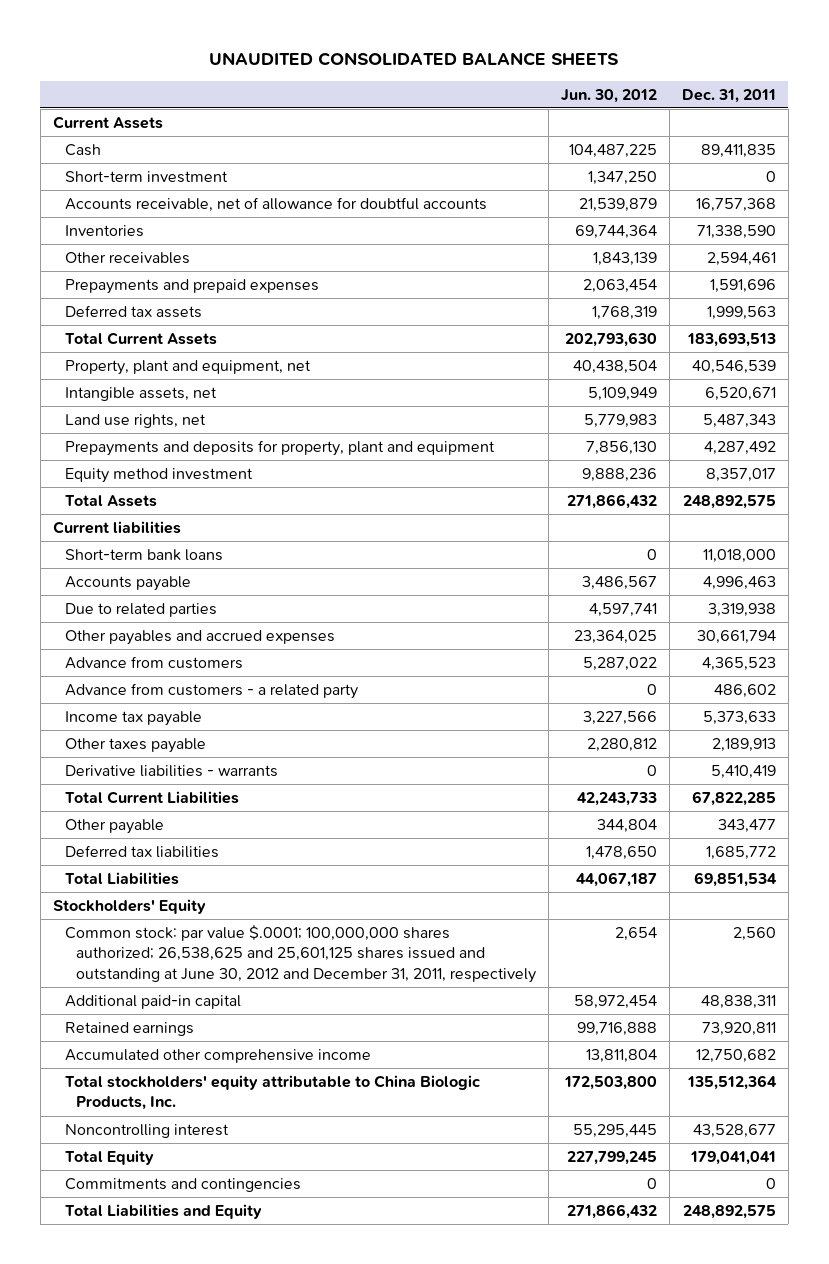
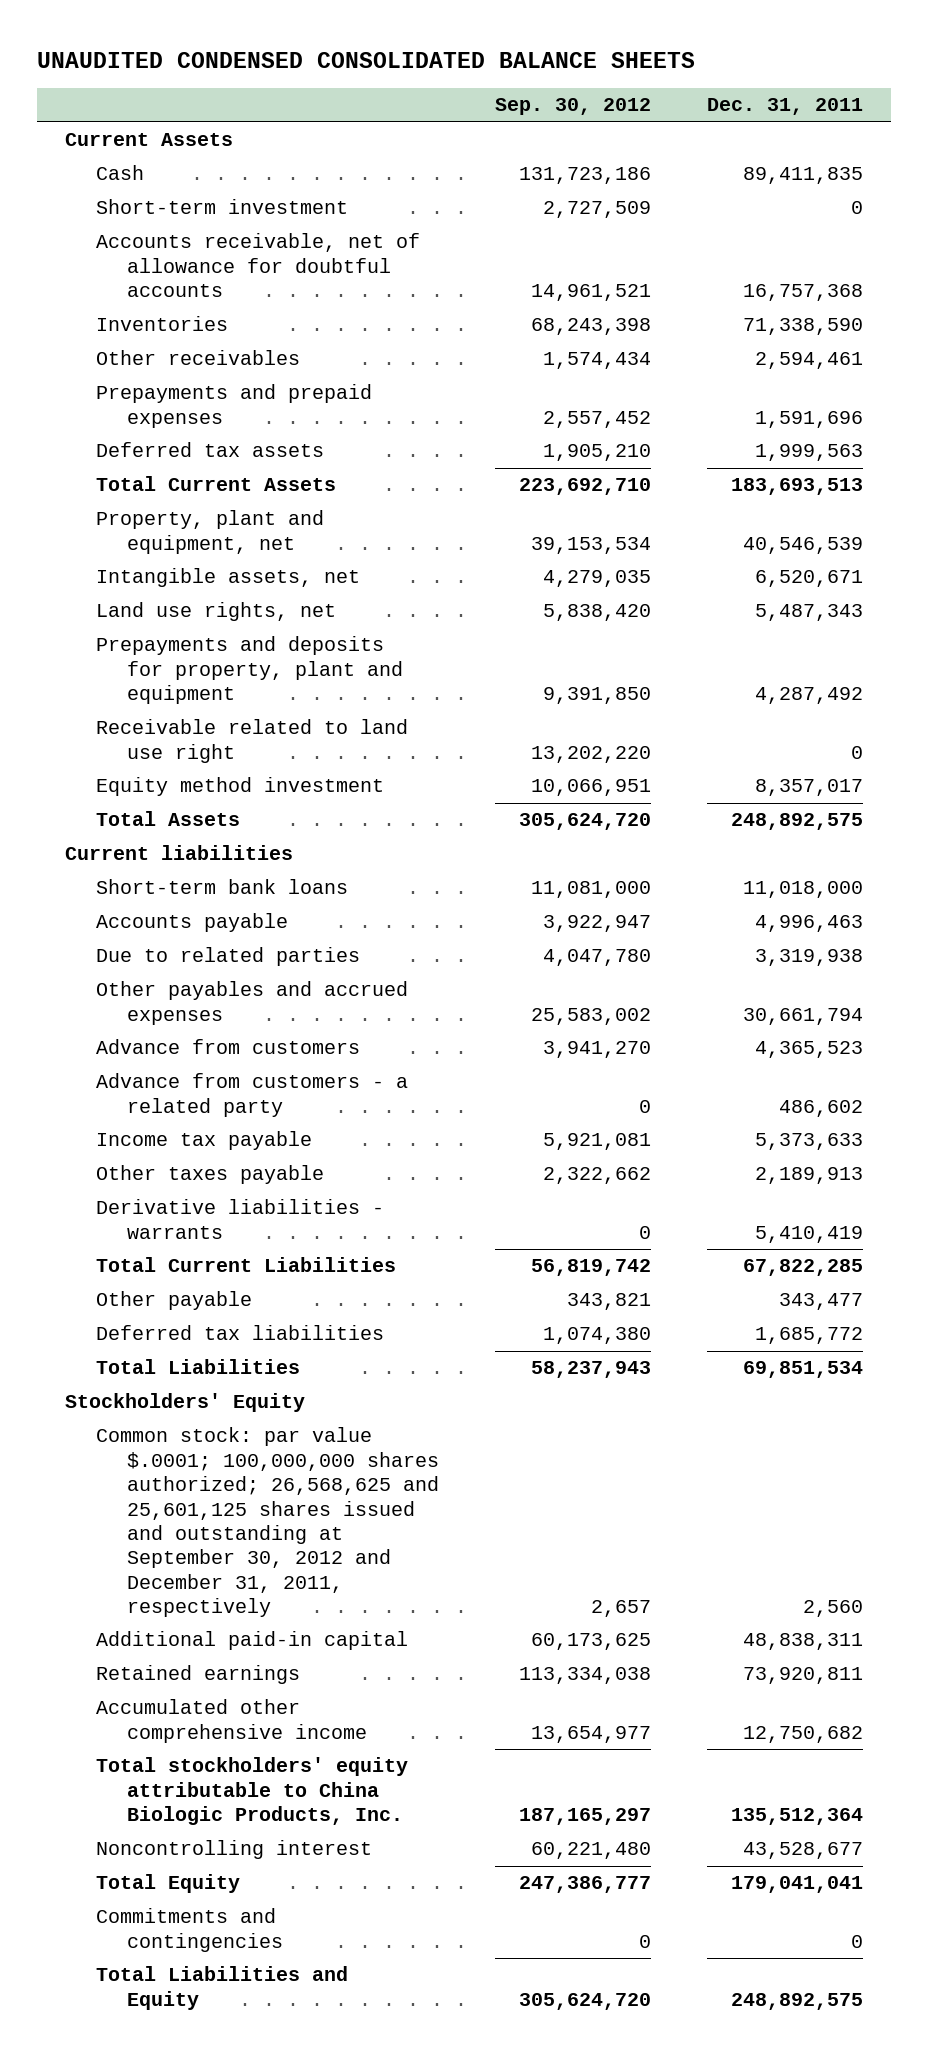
- UNAUDITED CONSOLIDATED BALANCE SHEETS
+ UNAUDITED CONDENSED CONSOLIDATED BALANCE SHEETS
- | Jun. 30, 2012 | Dec. 31, 2011
+ | Sep. 30, 2012 | Dec. 31, 2011
+ Receivable related to land use right | 13,202,220 | 0
- Common stock: par value $.0001; 100,000,000 shares authorized; 26,538,625 and 25,601,125 shares issued and outstanding at June 30, 2012 and December 31, 2011, respectively | 2,654 | 2,560
+ Common stock: par value $.0001; 100,000,000 shares authorized; 26,568,625 and 25,601,125 shares issued and outstanding at September 30, 2012 and December 31, 2011, respectively | 2,657 | 2,560

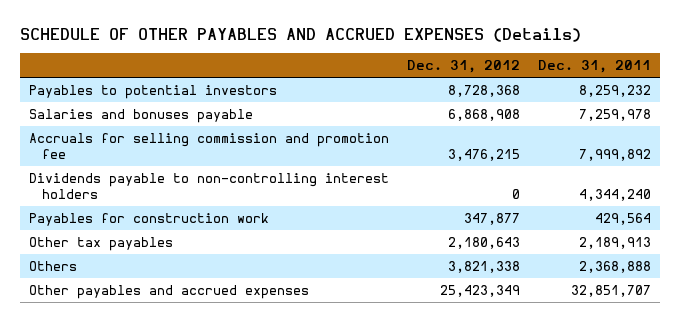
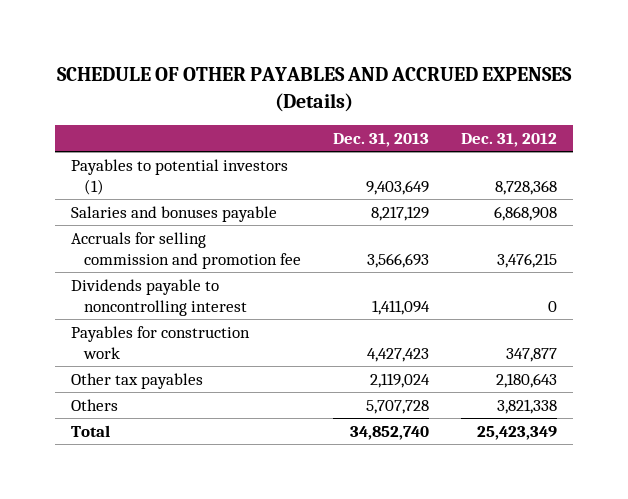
- | Dec. 31, 2012 | Dec. 31, 2011
+ | Dec. 31, 2013 | Dec. 31, 2012
- Payables to potential investors | 8,728,368 | 8,259,232
+ Payables to potential investors (1) | 9,403,649 | 8,728,368
- Dividends payable to non-controlling interest holders | 0 | 4,344,240
+ Dividends payable to noncontrolling interest | 1,411,094 | 0
- Other payables and accrued expenses | 25,423,349 | 32,851,707
+ Total | 34,852,740 | 25,423,349

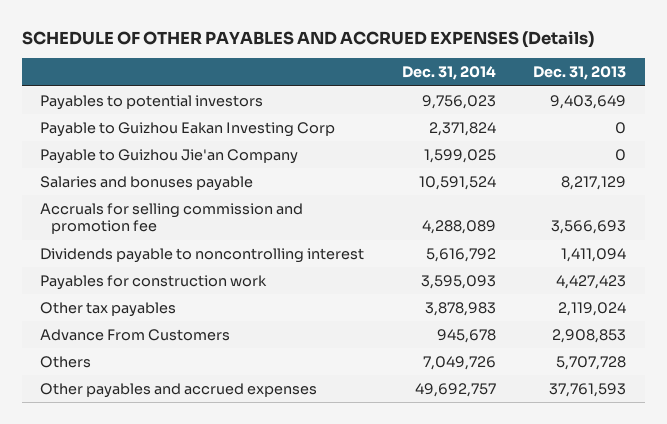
- | Dec. 31, 2013 | Dec. 31, 2012
+ | Dec. 31, 2014 | Dec. 31, 2013
- Payables to potential investors (1) | 9,403,649 | 8,728,368
+ Payables to potential investors | 9,756,023 | 9,403,649
+ Payable to Guizhou Eakan Investing Corp | 2,371,824 | 0
+ Payable to Guizhou Jie'an Company | 1,599,025 | 0
+ Advance From Customers | 945,678 | 2,908,853
- Total | 34,852,740 | 25,423,349
+ Other payables and accrued expenses | 49,692,757 | 37,761,593

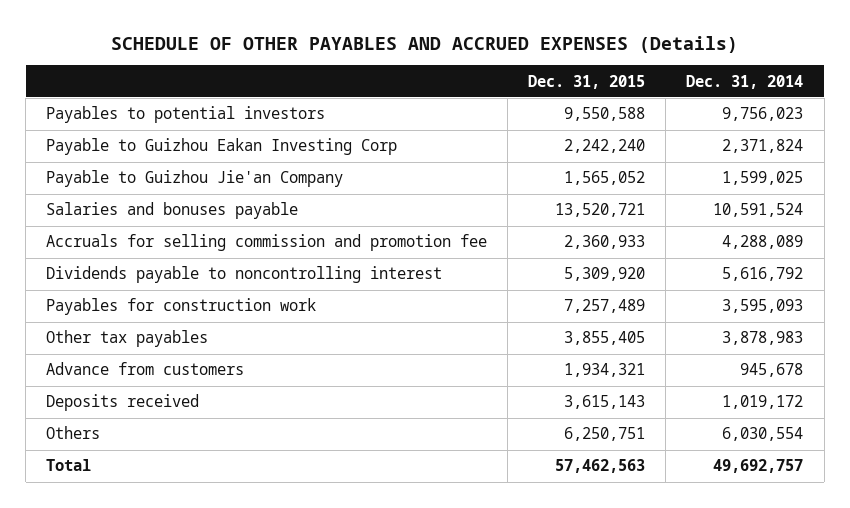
- | Dec. 31, 2014 | Dec. 31, 2013
+ | Dec. 31, 2015 | Dec. 31, 2014
- Advance From Customers | 945,678 | 2,908,853
- Others | 7,049,726 | 5,707,728
- Other payables and accrued expenses | 49,692,757 | 37,761,593
+ Advance from customers | 1,934,321 | 945,678
+ Deposits received | 3,615,143 | 1,019,172
+ Others | 6,250,751 | 6,030,554
+ Total | 57,462,563 | 49,692,757

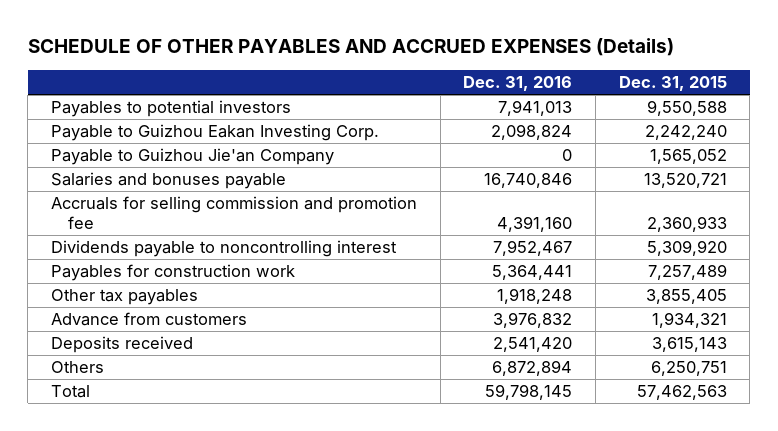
- | Dec. 31, 2015 | Dec. 31, 2014
+ | Dec. 31, 2016 | Dec. 31, 2015
- Payable to Guizhou Eakan Investing Corp | 2,242,240 | 2,371,824
+ Payable to Guizhou Eakan Investing Corp. | 2,098,824 | 2,242,240

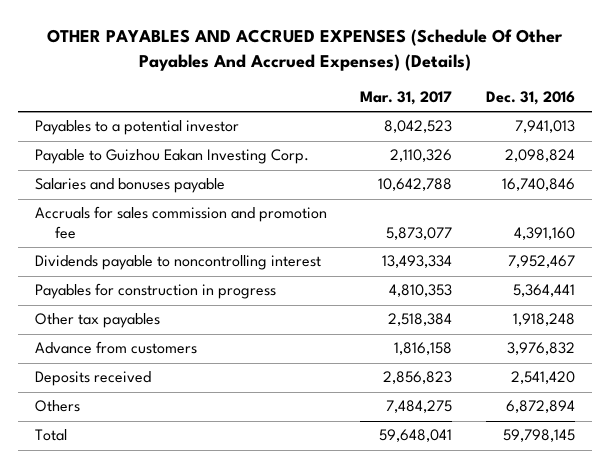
- SCHEDULE OF OTHER PAYABLES AND ACCRUED EXPENSES (Details)
+ OTHER PAYABLES AND ACCRUED EXPENSES (Schedule Of Other Payables And Accrued Expenses) (Details)
- | Dec. 31, 2016 | Dec. 31, 2015
+ | Mar. 31, 2017 | Dec. 31, 2016
- Payables to potential investors | 7,941,013 | 9,550,588
+ Payables to a potential investor | 8,042,523 | 7,941,013
- Payable to Guizhou Jie'an Company | 0 | 1,565,052
- Accruals for selling commission and promotion fee | 4,391,160 | 2,360,933
+ Accruals for sales commission and promotion fee | 5,873,077 | 4,391,160
- Payables for construction work | 5,364,441 | 7,257,489
+ Payables for construction in progress | 4,810,353 | 5,364,441

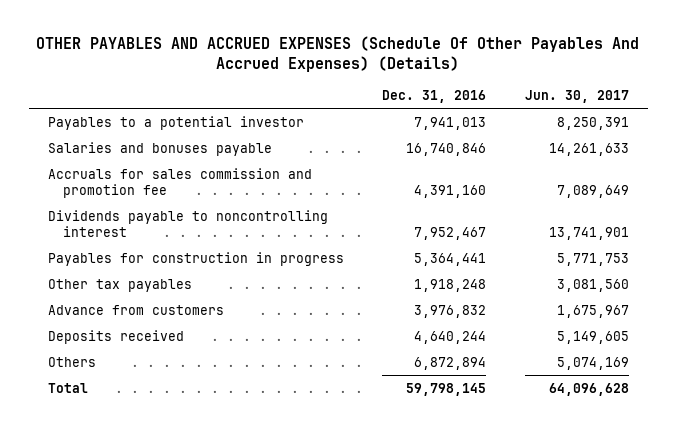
- | Mar. 31, 2017 | Dec. 31, 2016
+ | Dec. 31, 2016 | Jun. 30, 2017
- Payable to Guizhou Eakan Investing Corp. | 2,110,326 | 2,098,824
- Deposits received | 2,856,823 | 2,541,420
+ Deposits received | 4,640,244 | 5,149,605

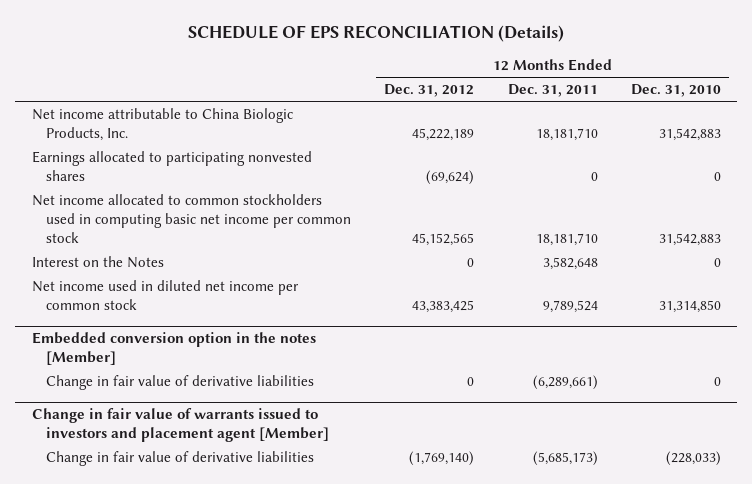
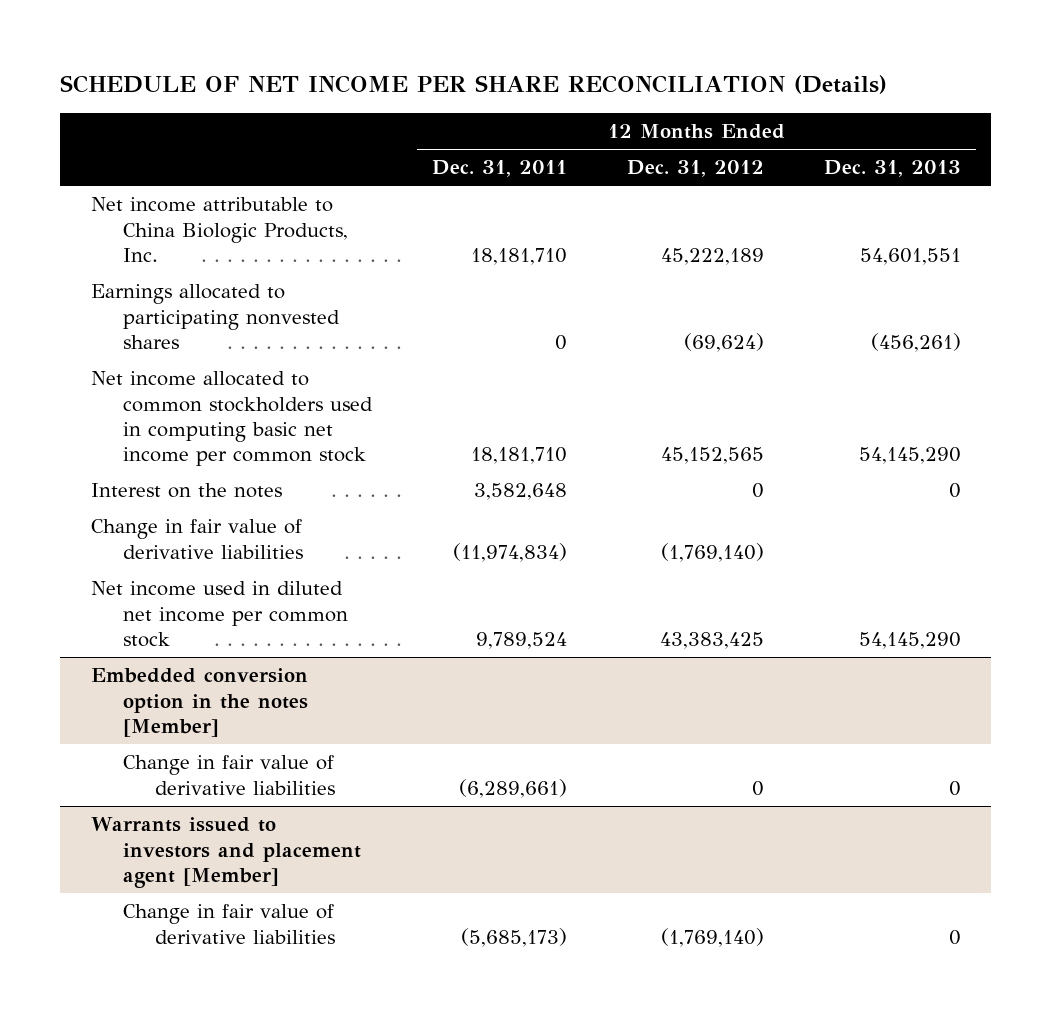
- SCHEDULE OF EPS RECONCILIATION (Details)
+ SCHEDULE OF NET INCOME PER SHARE RECONCILIATION (Details)
- | 12 Months Ended Dec. 31, 2012 | 12 Months Ended Dec. 31, 2011 | 12 Months Ended Dec. 31, 2010
+ | 12 Months Ended Dec. 31, 2011 | 12 Months Ended Dec. 31, 2012 | 12 Months Ended Dec. 31, 2013
- Interest on the Notes | 0 | 3,582,648 | 0
+ Interest on the notes | 3,582,648 | 0 | 0
+ Change in fair value of derivative liabilities | (11,974,834) | (1,769,140) |
- Change in fair value of warrants issued to investors and placement agent [Member]
+ Warrants issued to investors and placement agent [Member]

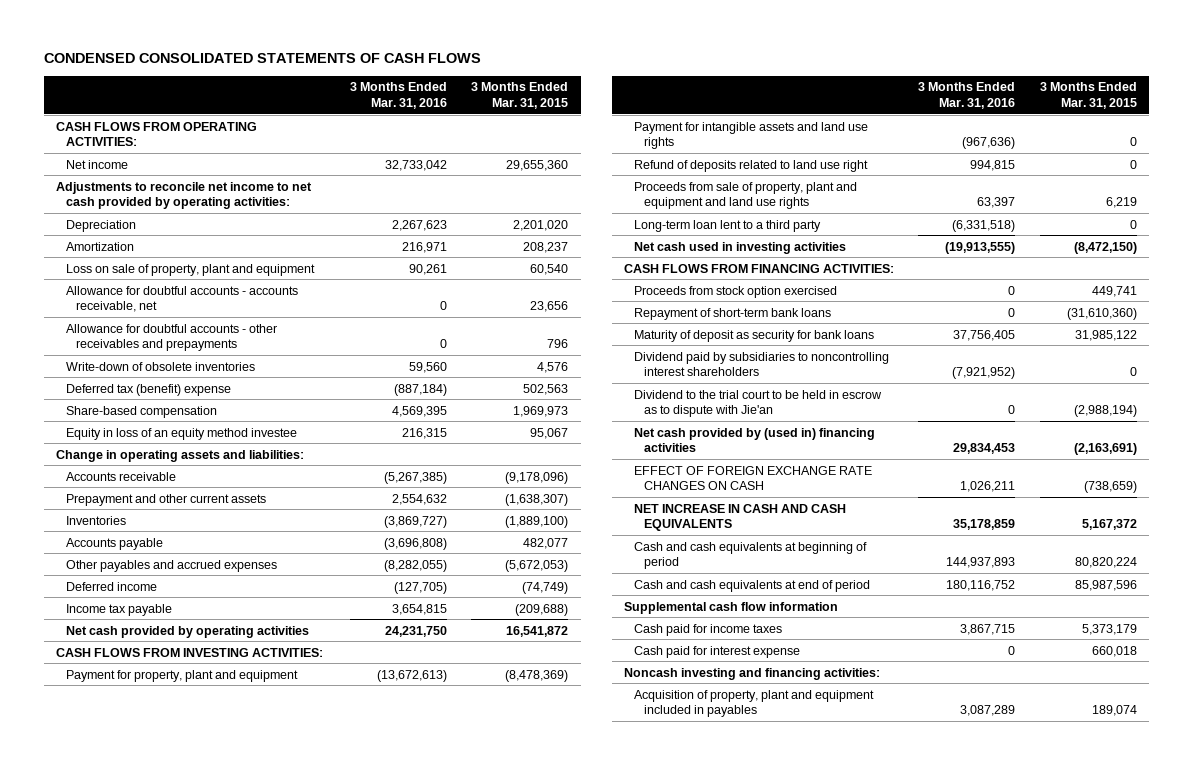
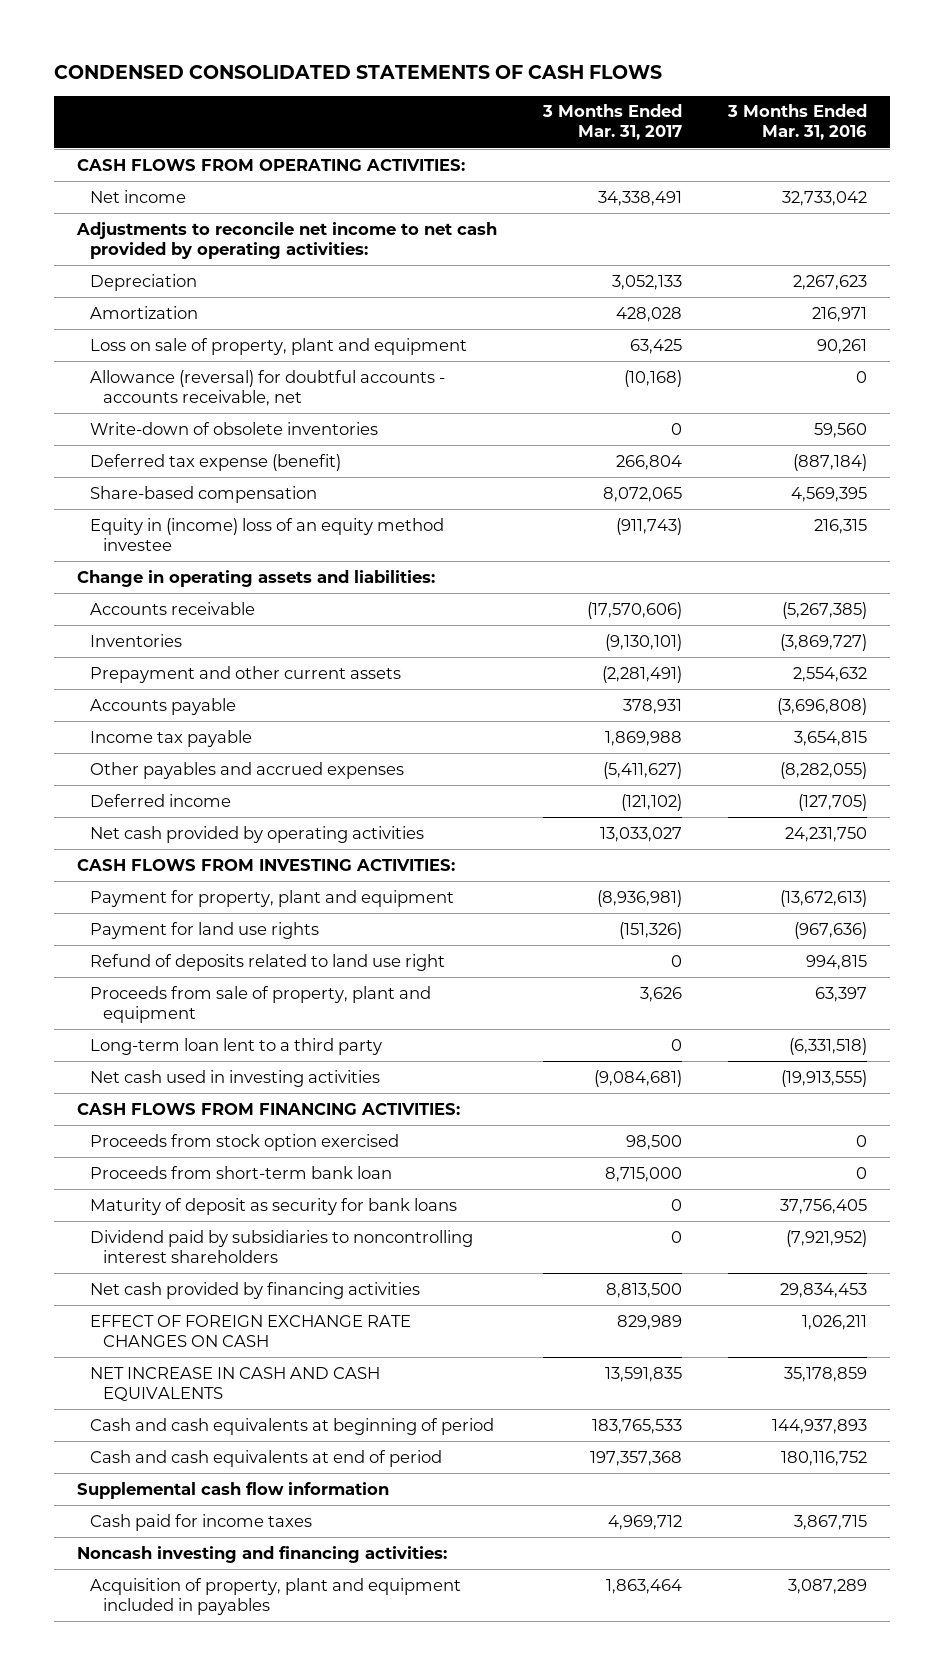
- | 3 Months Ended Mar. 31, 2016 | 3 Months Ended Mar. 31, 2015
+ | 3 Months Ended Mar. 31, 2017 | 3 Months Ended Mar. 31, 2016
- Allowance for doubtful accounts - accounts receivable, net | 0 | 23,656
- Allowance for doubtful accounts - other receivables and prepayments | 0 | 796
+ Allowance (reversal) for doubtful accounts - accounts receivable, net | (10,168) | 0
- Deferred tax (benefit) expense | (887,184) | 502,563
+ Deferred tax expense (benefit) | 266,804 | (887,184)
- Equity in loss of an equity method investee | 216,315 | 95,067
+ Equity in (income) loss of an equity method investee | (911,743) | 216,315
moved down: Prepayment and other current assets | (2,281,491) | 2,554,632
moved up: Income tax payable | 1,869,988 | 3,654,815
- Payment for intangible assets and land use rights | (967,636) | 0
+ Payment for land use rights | (151,326) | (967,636)
- Proceeds from sale of property, plant and equipment and land use rights | 63,397 | 6,219
+ Proceeds from sale of property, plant and equipment | 3,626 | 63,397
- Repayment of short-term bank loans | 0 | (31,610,360)
+ Proceeds from short-term bank loan | 8,715,000 | 0
- Dividend to the trial court to be held in escrow as to dispute with Jie'an | 0 | (2,988,194)
- Net cash provided by (used in) financing activities | 29,834,453 | (2,163,691)
+ Net cash provided by financing activities | 8,813,500 | 29,834,453
- Cash paid for interest expense | 0 | 660,018

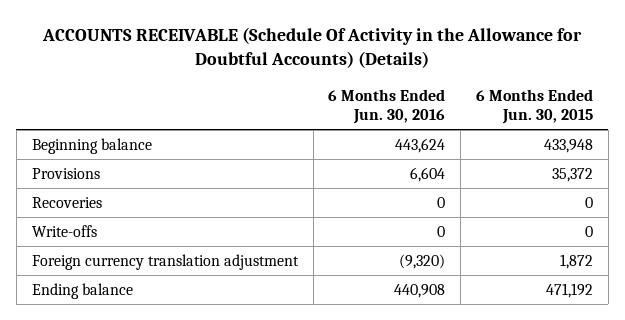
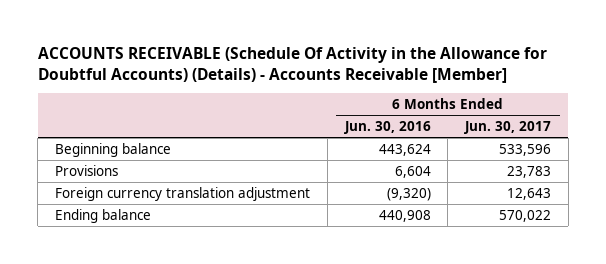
- ACCOUNTS RECEIVABLE (Schedule Of Activity in the Allowance for Doubtful Accounts) (Details)
+ ACCOUNTS RECEIVABLE (Schedule Of Activity in the Allowance for Doubtful Accounts) (Details) - Accounts Receivable [Member]
- | 6 Months Ended Jun. 30, 2016 | 6 Months Ended Jun. 30, 2015
+ | 6 Months Ended Jun. 30, 2016 | 6 Months Ended Jun. 30, 2017
- Recoveries | 0 | 0
- Write-offs | 0 | 0

